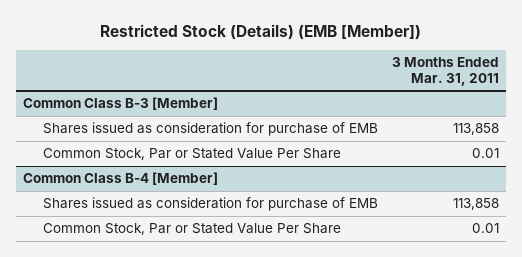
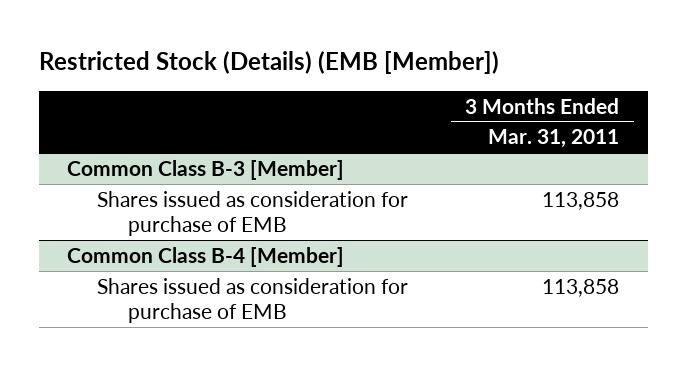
@ Common Class B-3 [Member]
- Common Stock, Par or Stated Value Per Share | 0.01
@ Common Class B-4 [Member]
- Common Stock, Par or Stated Value Per Share | 0.01

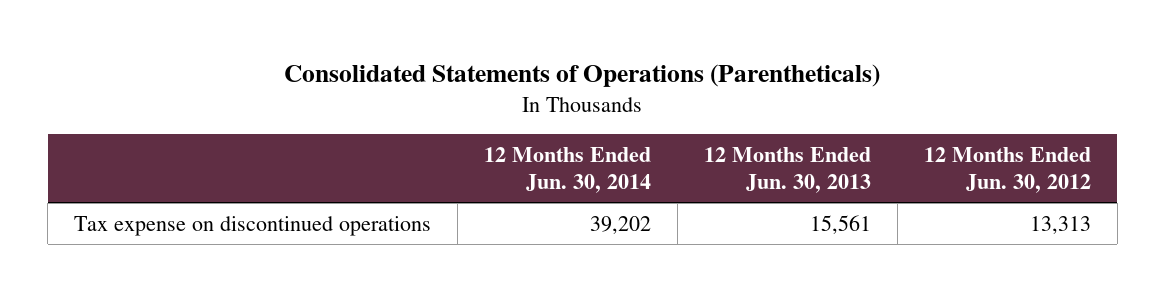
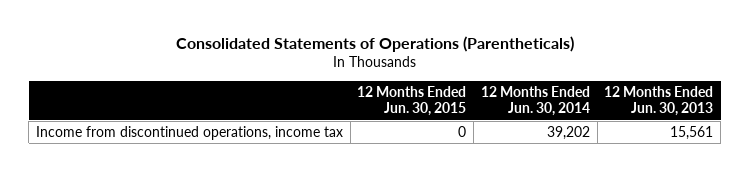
- | 12 Months Ended Jun. 30, 2014 | 12 Months Ended Jun. 30, 2013 | 12 Months Ended Jun. 30, 2012
+ | 12 Months Ended Jun. 30, 2015 | 12 Months Ended Jun. 30, 2014 | 12 Months Ended Jun. 30, 2013
- Tax expense on discontinued operations | 39,202 | 15,561 | 13,313
+ Income from discontinued operations, income tax | 0 | 39,202 | 15,561

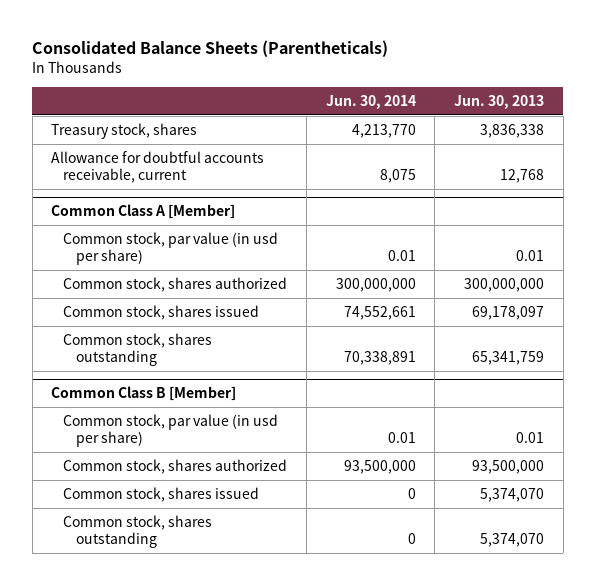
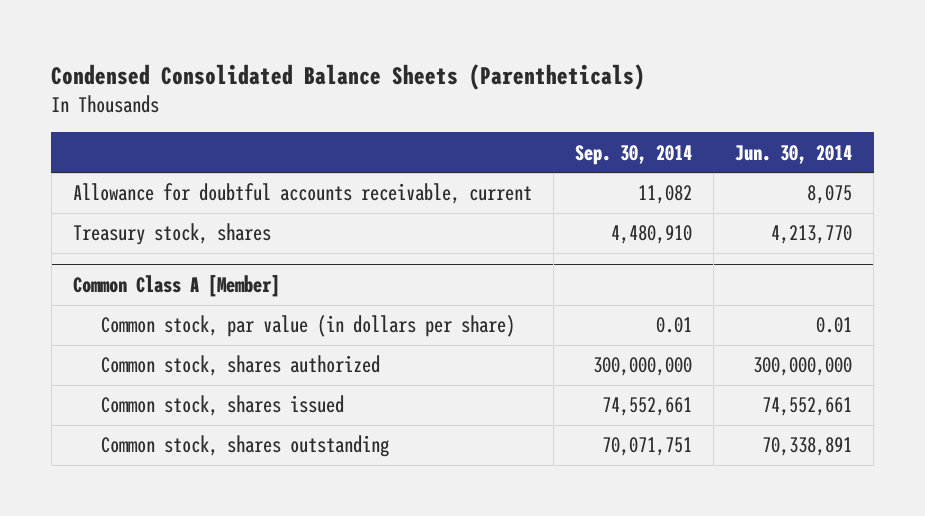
- Consolidated Balance Sheets (Parentheticals)
+ Condensed Consolidated Balance Sheets (Parentheticals)
- | Jun. 30, 2014 | Jun. 30, 2013
+ | Sep. 30, 2014 | Jun. 30, 2014
moved down: Treasury stock, shares | 4,480,910 | 4,213,770
@ Common Class A [Member]
- Common stock, par value (in usd per share) | 0.01 | 0.01
+ Common stock, par value (in dollars per share) | 0.01 | 0.01
- Common Class B [Member]
- Common stock, par value (in usd per share) | 0.01 | 0.01
- Common stock, shares authorized | 93,500,000 | 93,500,000
- Common stock, shares issued | 0 | 5,374,070
- Common stock, shares outstanding | 0 | 5,374,070

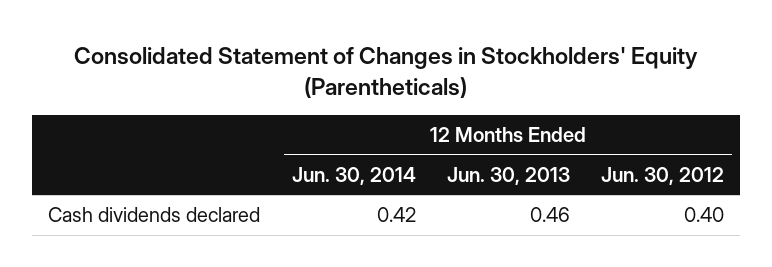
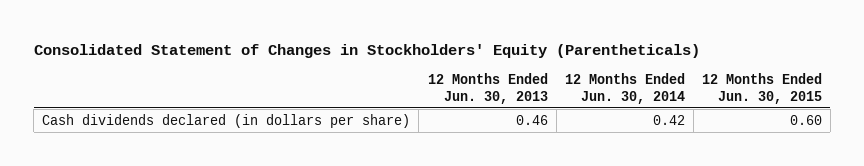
- | 12 Months Ended Jun. 30, 2014 | 12 Months Ended Jun. 30, 2013 | 12 Months Ended Jun. 30, 2012
+ | 12 Months Ended Jun. 30, 2013 | 12 Months Ended Jun. 30, 2014 | 12 Months Ended Jun. 30, 2015
- Cash dividends declared | 0.42 | 0.46 | 0.40
+ Cash dividends declared (in dollars per share) | 0.46 | 0.42 | 0.60

